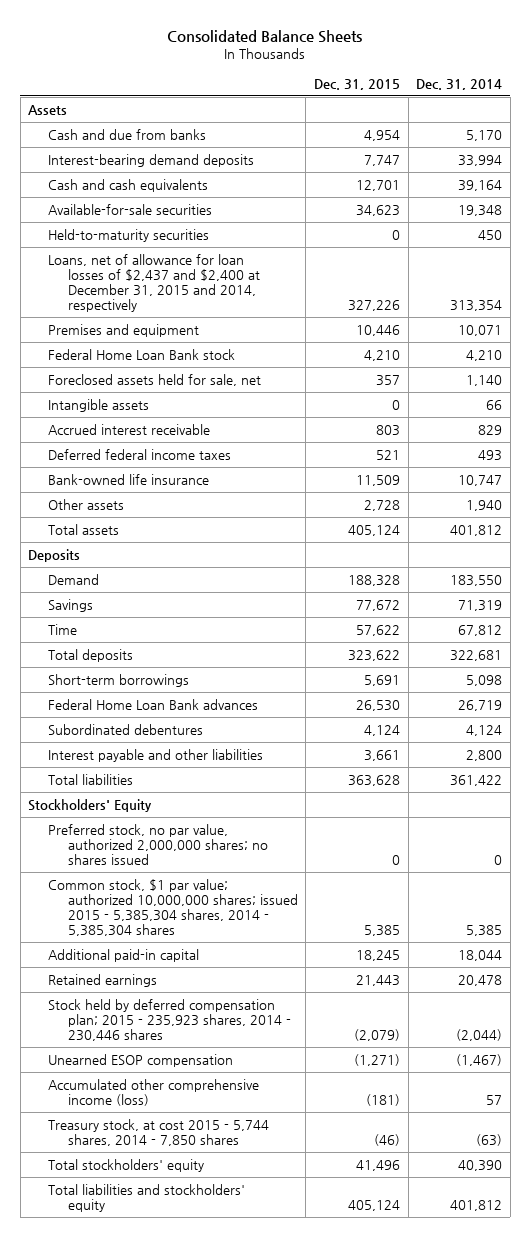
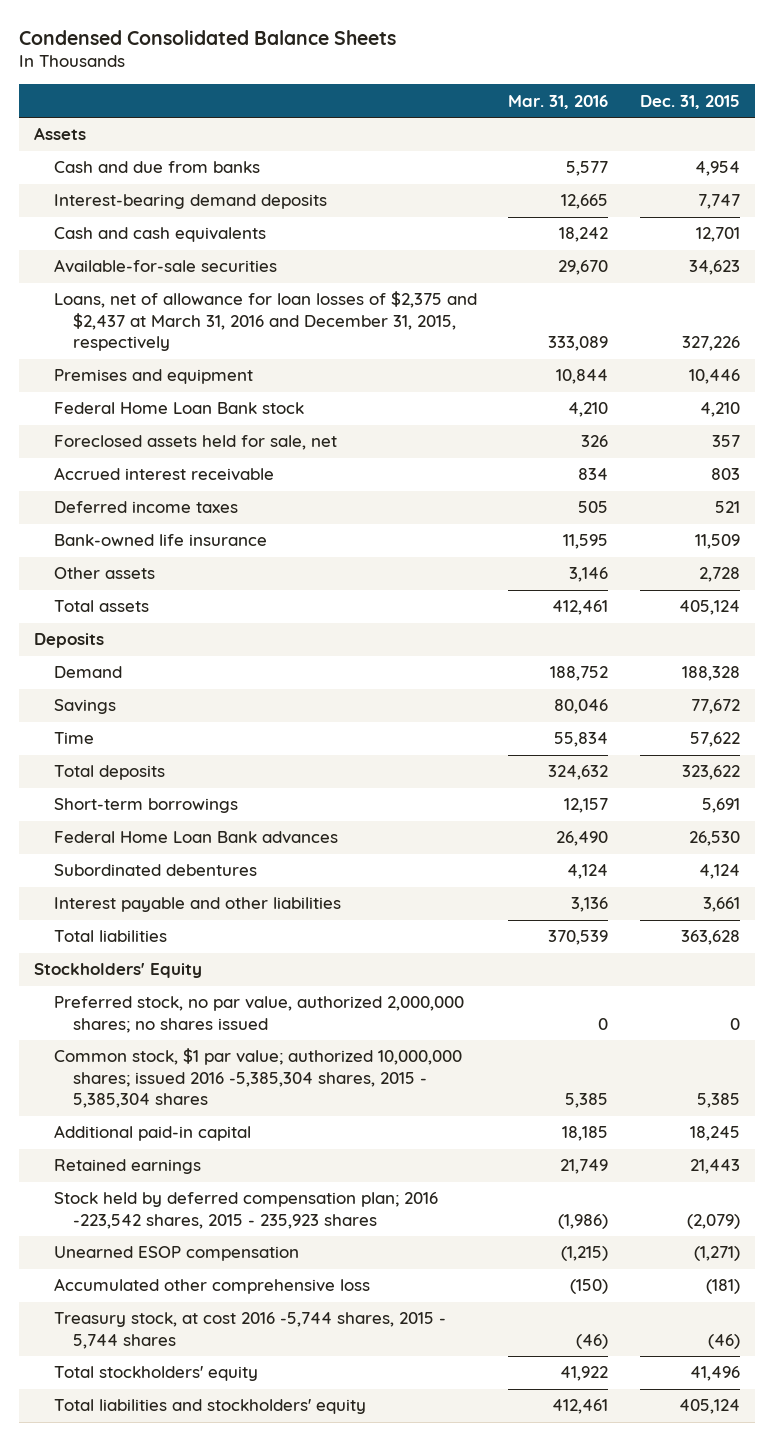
- Consolidated Balance Sheets
+ Condensed Consolidated Balance Sheets
- | Dec. 31, 2015 | Dec. 31, 2014
+ | Mar. 31, 2016 | Dec. 31, 2015
- Held-to-maturity securities | 0 | 450
- Loans, net of allowance for loan losses of $2,437 and $2,400 at December 31, 2015 and 2014, respectively | 327,226 | 313,354
+ Loans, net of allowance for loan losses of $2,375 and $2,437 at March 31, 2016 and December 31, 2015, respectively | 333,089 | 327,226
- Intangible assets | 0 | 66
- Deferred federal income taxes | 521 | 493
+ Deferred income taxes | 505 | 521
- Common stock, $1 par value; authorized 10,000,000 shares; issued 2015 - 5,385,304 shares, 2014 - 5,385,304 shares | 5,385 | 5,385
+ Common stock, $1 par value; authorized 10,000,000 shares; issued 2016 -5,385,304 shares, 2015 - 5,385,304 shares | 5,385 | 5,385
- Stock held by deferred compensation plan; 2015 - 235,923 shares, 2014 - 230,446 shares | (2,079) | (2,044)
+ Stock held by deferred compensation plan; 2016 -223,542 shares, 2015 - 235,923 shares | (1,986) | (2,079)
- Accumulated other comprehensive income (loss) | (181) | 57
- Treasury stock, at cost 2015 - 5,744 shares, 2014 - 7,850 shares | (46) | (63)
+ Accumulated other comprehensive loss | (150) | (181)
+ Treasury stock, at cost 2016 -5,744 shares, 2015 - 5,744 shares | (46) | (46)

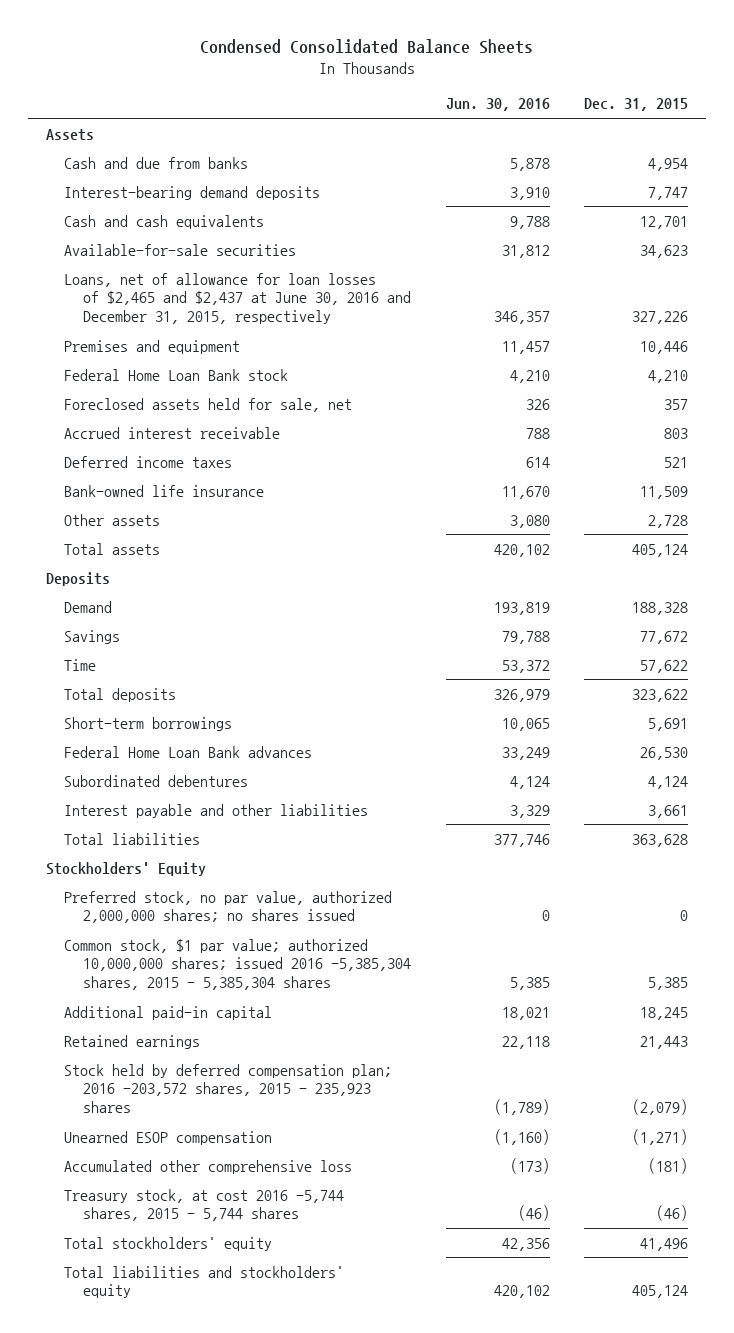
- | Mar. 31, 2016 | Dec. 31, 2015
+ | Jun. 30, 2016 | Dec. 31, 2015
- Loans, net of allowance for loan losses of $2,375 and $2,437 at March 31, 2016 and December 31, 2015, respectively | 333,089 | 327,226
+ Loans, net of allowance for loan losses of $2,465 and $2,437 at June 30, 2016 and December 31, 2015, respectively | 346,357 | 327,226
- Stock held by deferred compensation plan; 2016 -223,542 shares, 2015 - 235,923 shares | (1,986) | (2,079)
+ Stock held by deferred compensation plan; 2016 -203,572 shares, 2015 - 235,923 shares | (1,789) | (2,079)

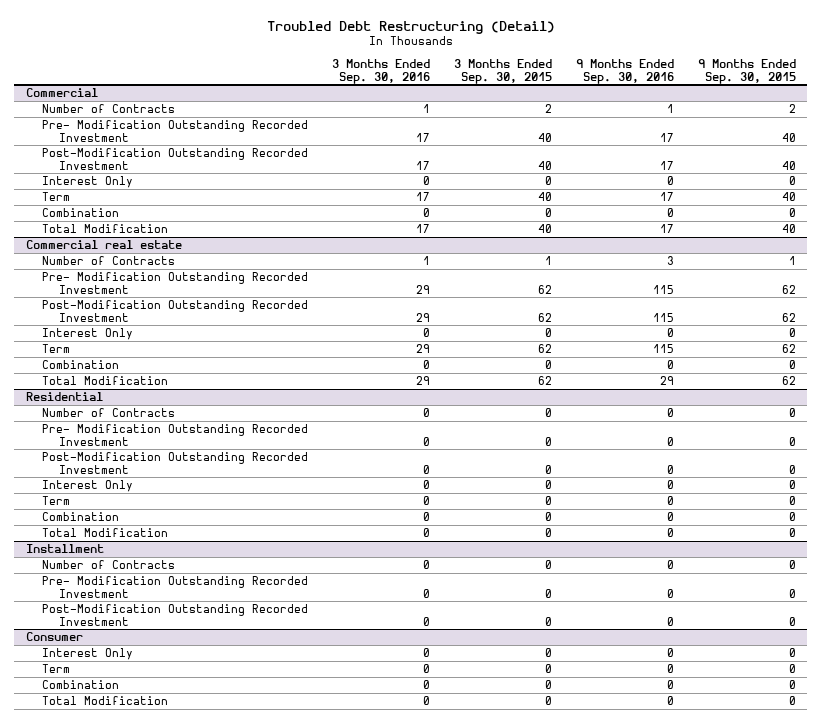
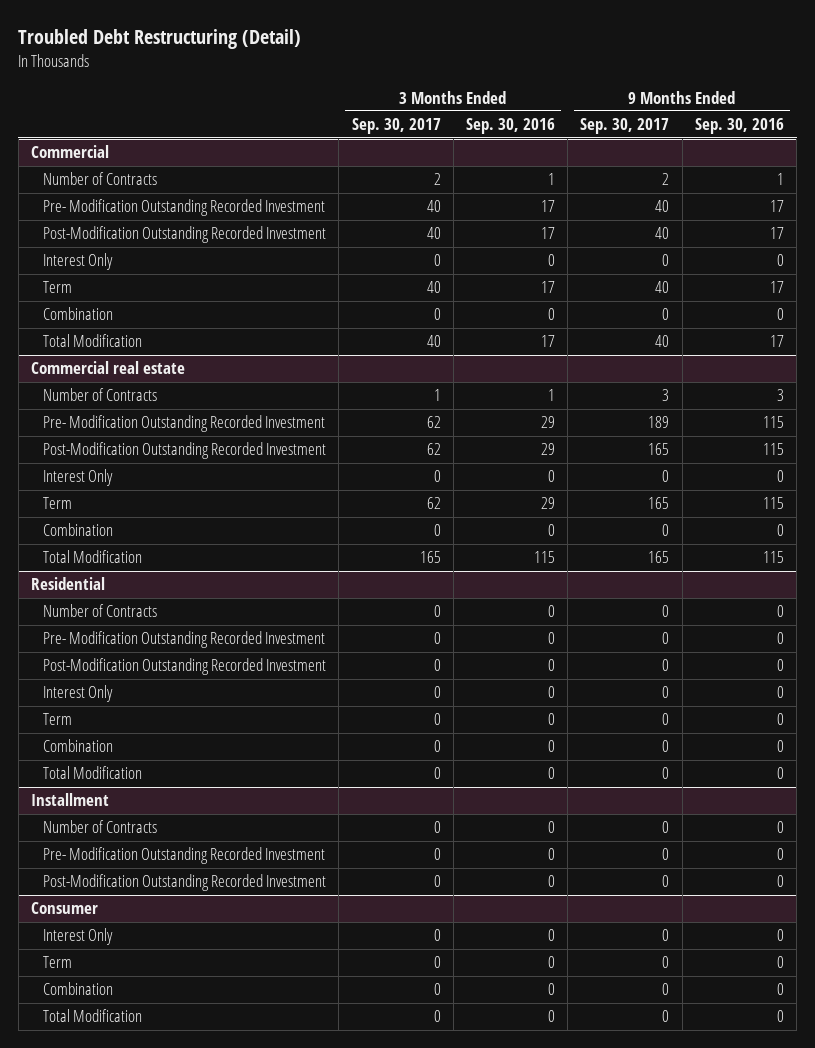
- | 3 Months Ended Sep. 30, 2016 | 3 Months Ended Sep. 30, 2015 | 9 Months Ended Sep. 30, 2016 | 9 Months Ended Sep. 30, 2015
+ | 3 Months Ended Sep. 30, 2017 | 3 Months Ended Sep. 30, 2016 | 9 Months Ended Sep. 30, 2017 | 9 Months Ended Sep. 30, 2016
@ Commercial real estate
- Total Modification | 29 | 62 | 29 | 62
+ Total Modification | 165 | 115 | 165 | 115

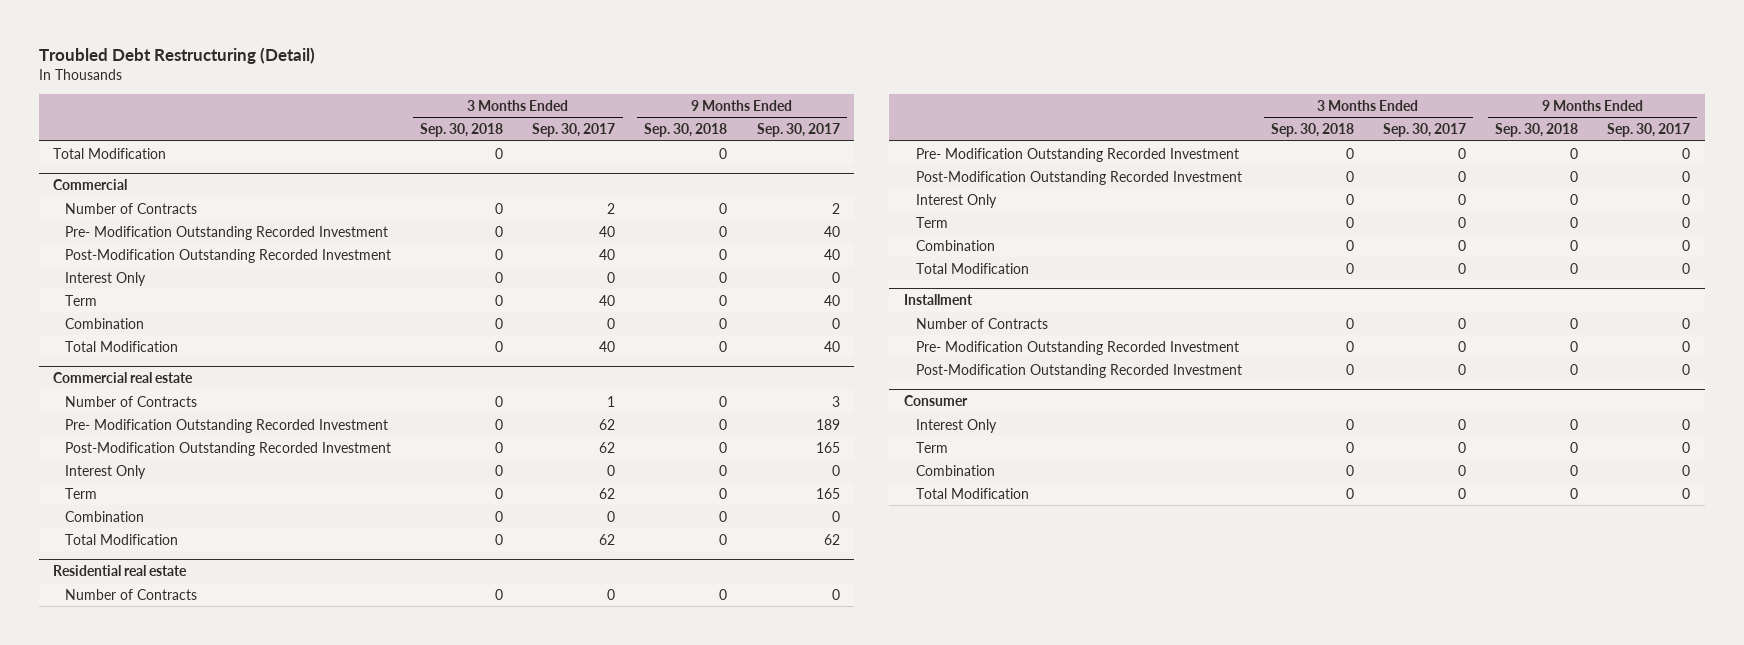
- | 3 Months Ended Sep. 30, 2017 | 3 Months Ended Sep. 30, 2016 | 9 Months Ended Sep. 30, 2017 | 9 Months Ended Sep. 30, 2016
+ | 3 Months Ended Sep. 30, 2018 | 3 Months Ended Sep. 30, 2017 | 9 Months Ended Sep. 30, 2018 | 9 Months Ended Sep. 30, 2017
+ Total Modification | 0 | | 0 |
@ Commercial real estate
- Total Modification | 165 | 115 | 165 | 115
- Residential
@ Commercial real estate
+ Total Modification | 0 | 62 | 0 | 62
+ Residential real estate

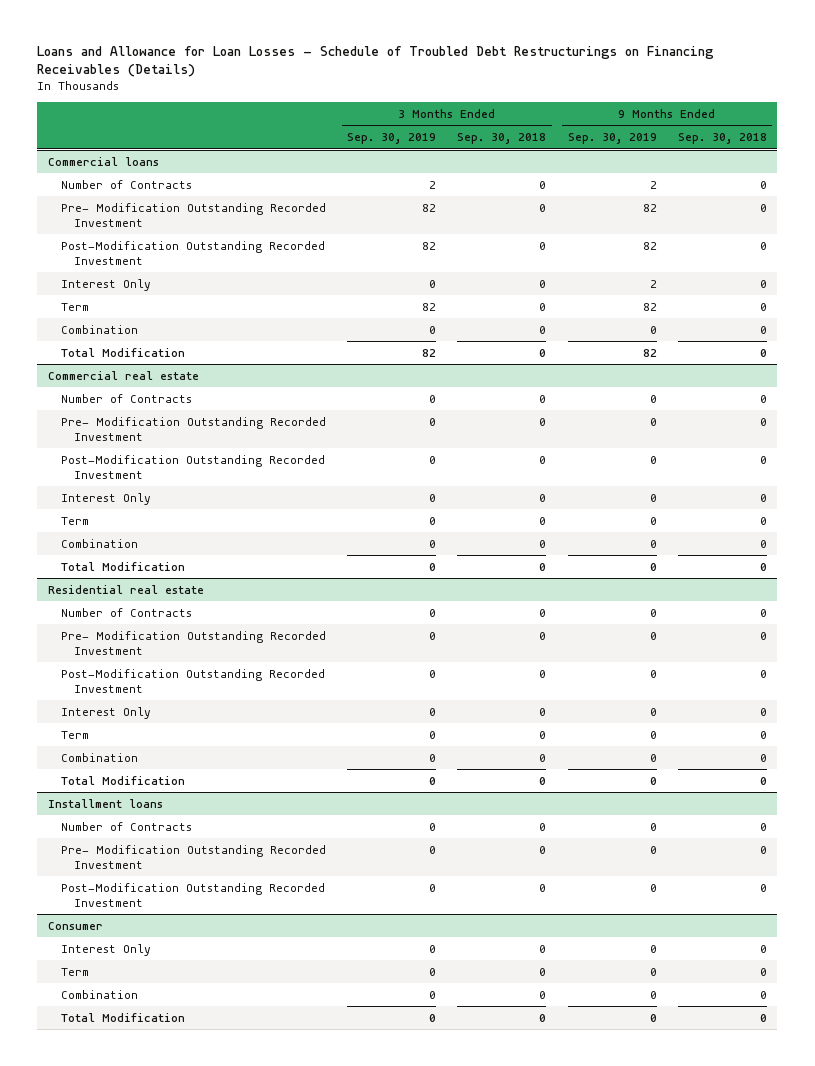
- Troubled Debt Restructuring (Detail)
+ Loans and Allowance for Loan Losses - Schedule of Troubled Debt Restructurings on Financing Receivables (Details)
- | 3 Months Ended Sep. 30, 2018 | 3 Months Ended Sep. 30, 2017 | 9 Months Ended Sep. 30, 2018 | 9 Months Ended Sep. 30, 2017
+ | 3 Months Ended Sep. 30, 2019 | 3 Months Ended Sep. 30, 2018 | 9 Months Ended Sep. 30, 2019 | 9 Months Ended Sep. 30, 2018
- Total Modification | 0 | | 0 |
- Commercial
+ Commercial loans
- Installment
+ Installment loans

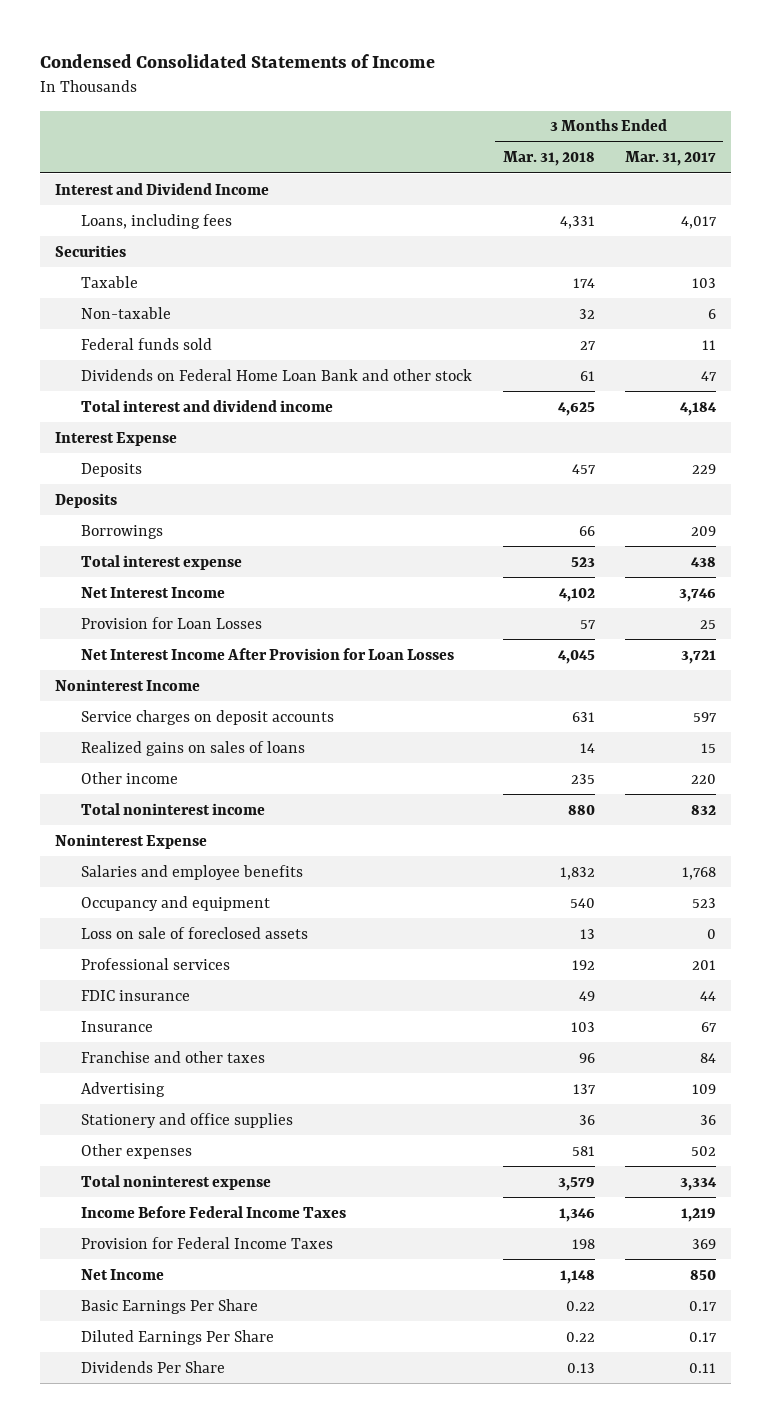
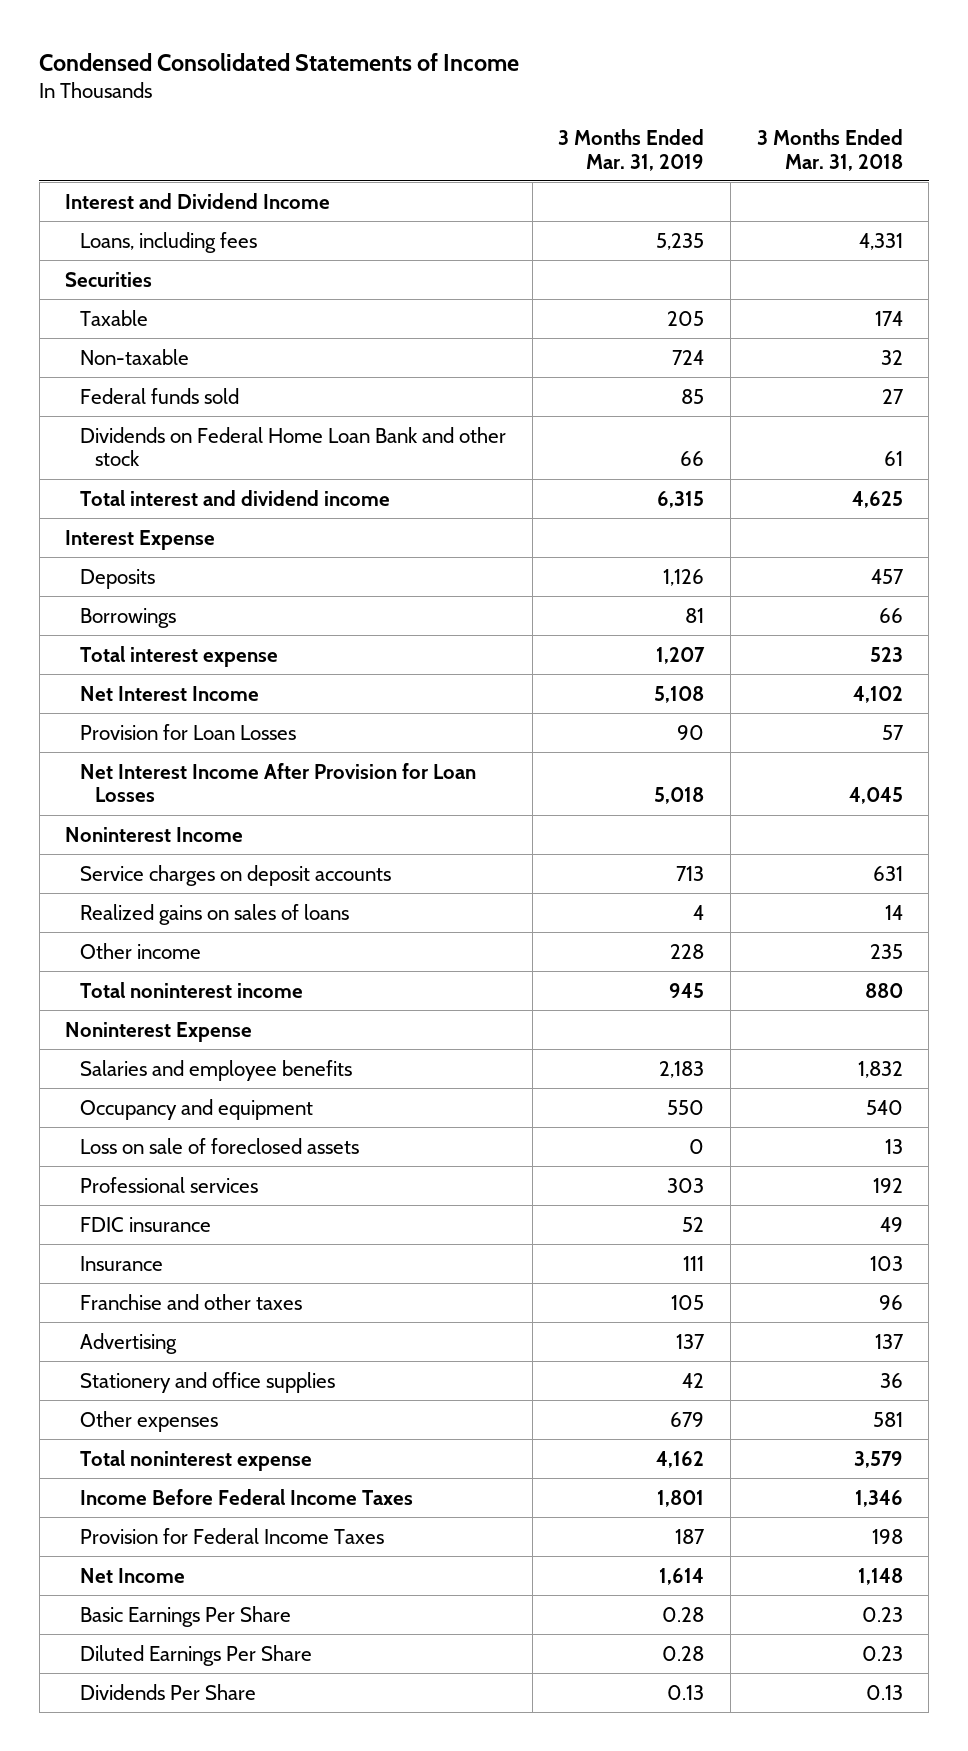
- | 3 Months Ended Mar. 31, 2018 | 3 Months Ended Mar. 31, 2017
+ | 3 Months Ended Mar. 31, 2019 | 3 Months Ended Mar. 31, 2018
- Deposits
- Basic Earnings Per Share | 0.22 | 0.17
- Diluted Earnings Per Share | 0.22 | 0.17
+ Basic Earnings Per Share | 0.28 | 0.23
+ Diluted Earnings Per Share | 0.28 | 0.23

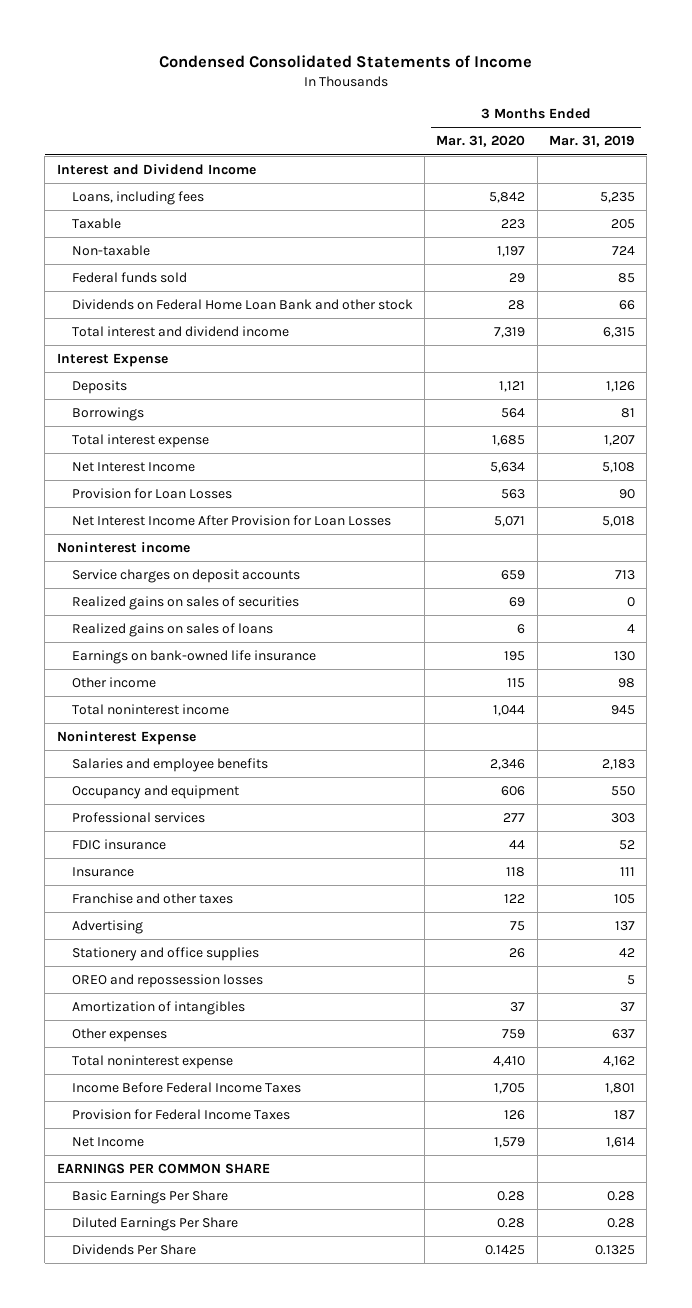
- | 3 Months Ended Mar. 31, 2019 | 3 Months Ended Mar. 31, 2018
+ | 3 Months Ended Mar. 31, 2020 | 3 Months Ended Mar. 31, 2019
- Securities
- Noninterest Income
+ Noninterest income
+ Realized gains on sales of securities | 69 | 0
- Other income | 228 | 235
+ Earnings on bank-owned life insurance | 195 | 130
+ Other income | 115 | 98
- Loss on sale of foreclosed assets | 0 | 13
- Other expenses | 679 | 581
+ OREO and repossession losses | | 5
+ Amortization of intangibles | 37 | 37
+ Other expenses | 759 | 637
+ EARNINGS PER COMMON SHARE
- Dividends Per Share | 0.13 | 0.13
+ Dividends Per Share | 0.1425 | 0.1325

